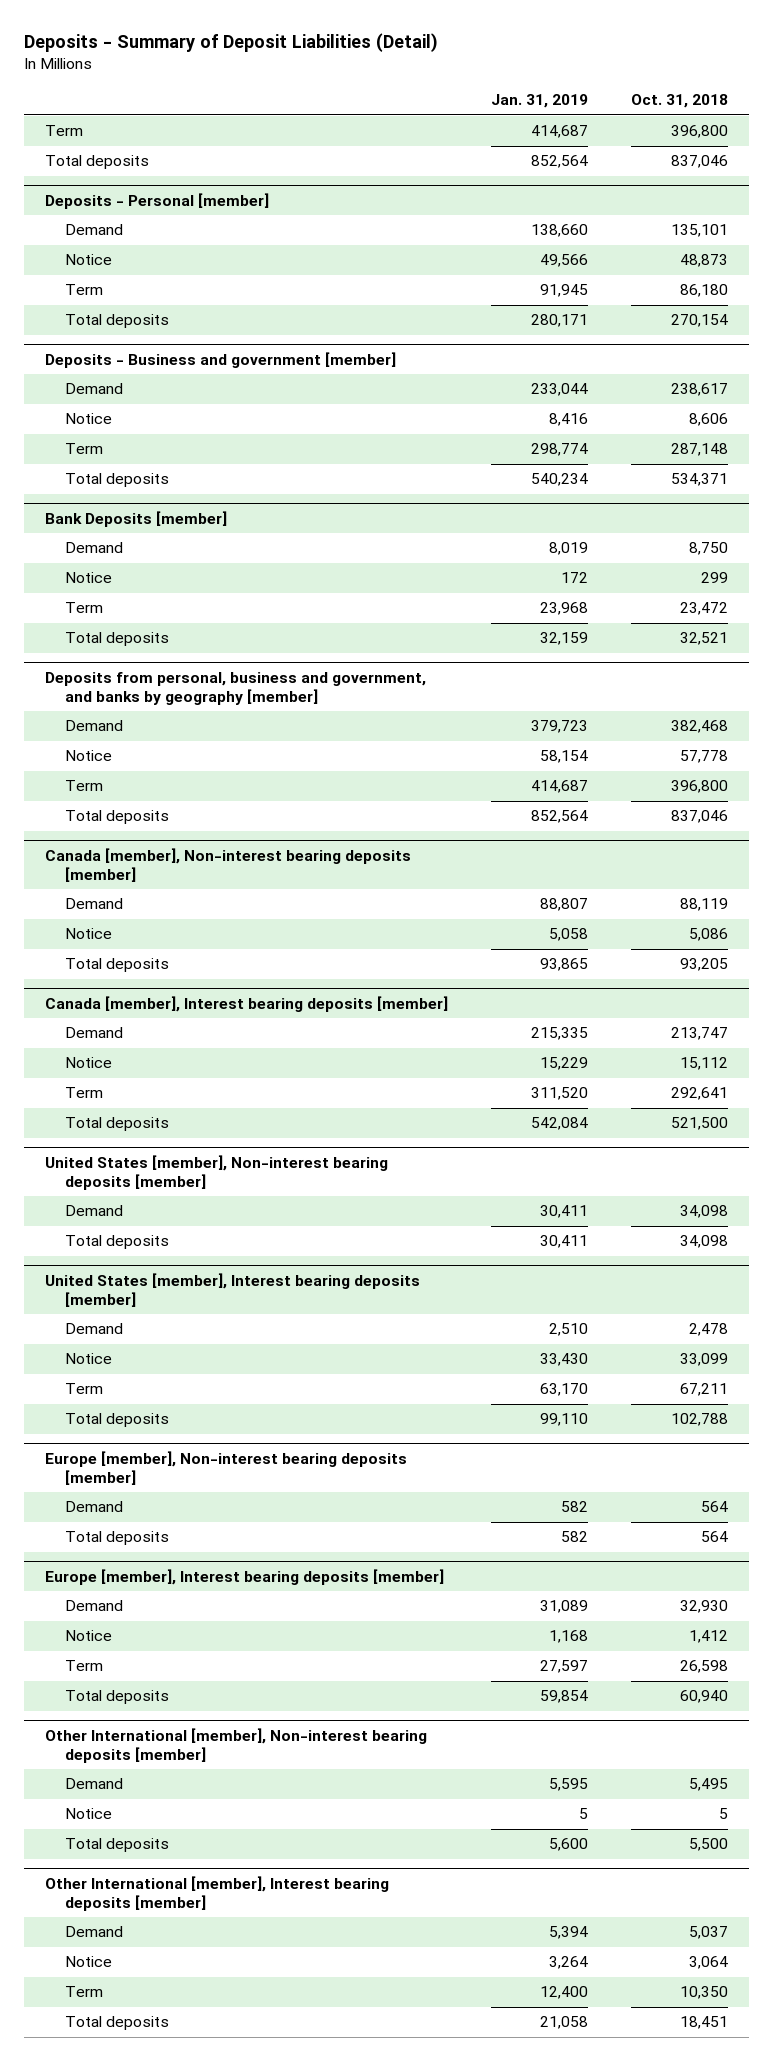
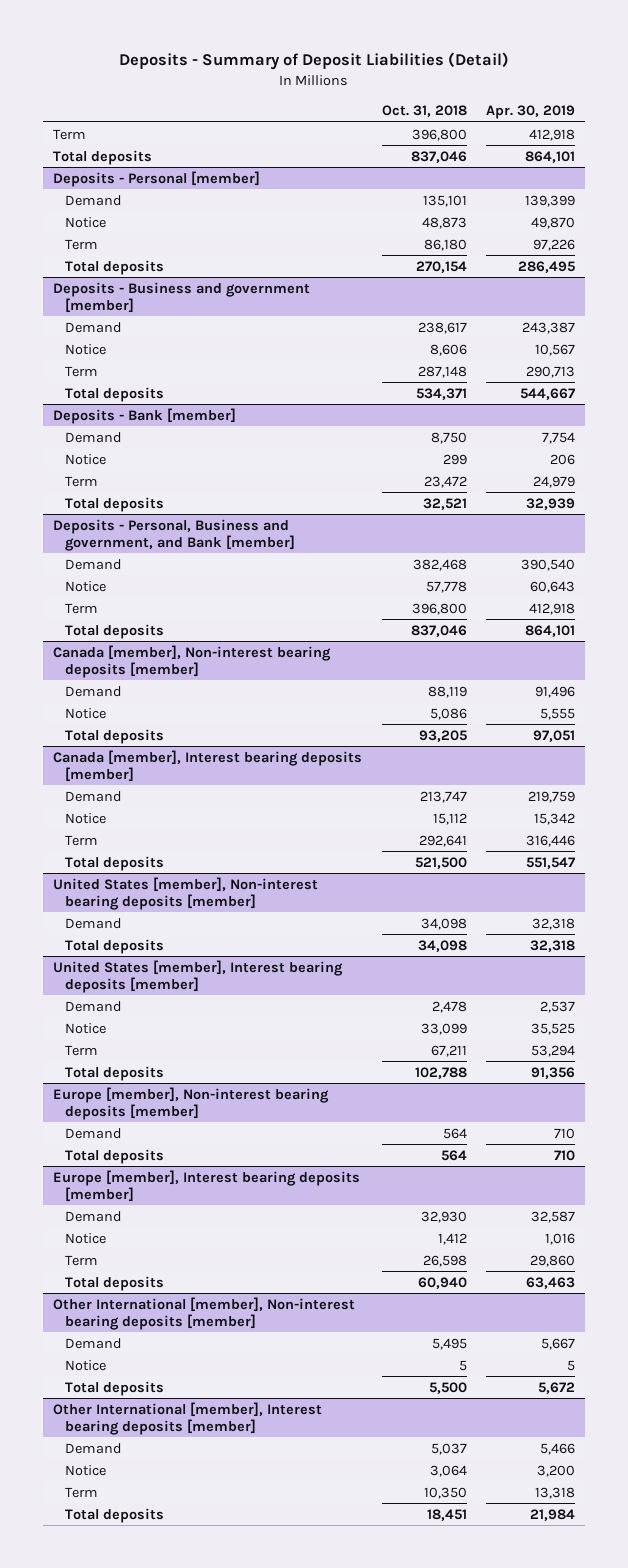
- | Jan. 31, 2019 | Oct. 31, 2018
+ | Oct. 31, 2018 | Apr. 30, 2019
- Bank Deposits [member]
+ Deposits - Bank [member]
- Deposits from personal, business and government, and banks by geography [member]
+ Deposits - Personal, Business and government, and Bank [member]

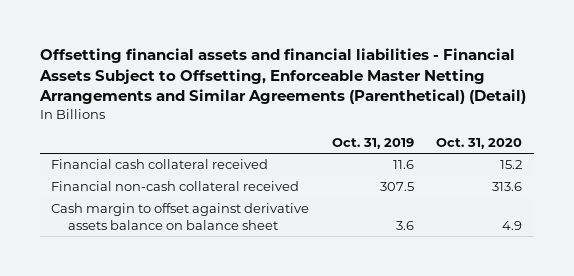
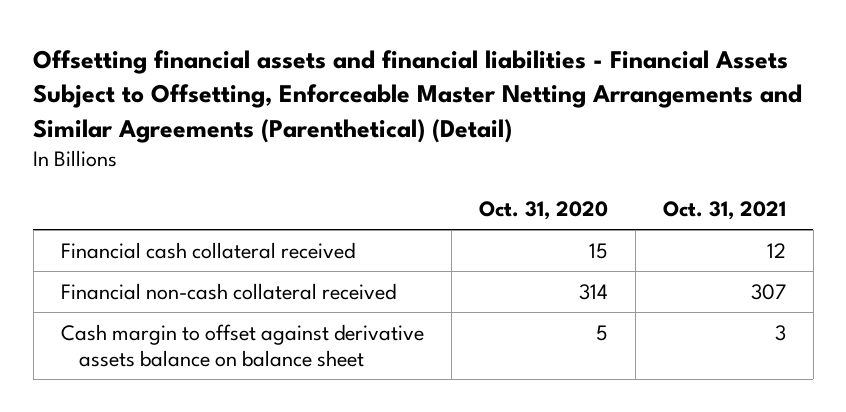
- | Oct. 31, 2019 | Oct. 31, 2020
+ | Oct. 31, 2020 | Oct. 31, 2021
- Financial cash collateral received | 11.6 | 15.2
- Financial non-cash collateral received | 307.5 | 313.6
- Cash margin to offset against derivative assets balance on balance sheet | 3.6 | 4.9
+ Financial cash collateral received | 15 | 12
+ Financial non-cash collateral received | 314 | 307
+ Cash margin to offset against derivative assets balance on balance sheet | 5 | 3

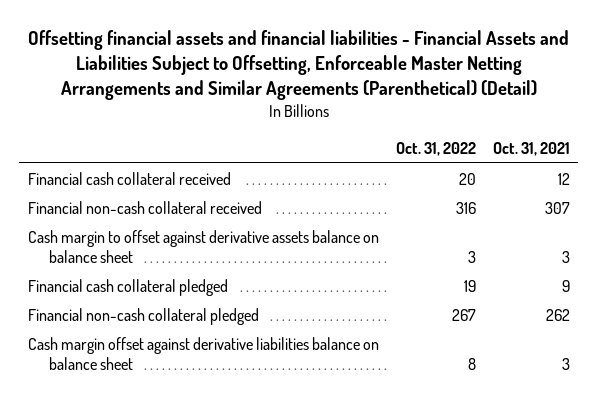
- Offsetting financial assets and financial liabilities - Financial Assets Subject to Offsetting, Enforceable Master Netting Arrangements and Similar Agreements (Parenthetical) (Detail)
+ Offsetting financial assets and financial liabilities - Financial Assets and Liabilities Subject to Offsetting, Enforceable Master Netting Arrangements and Similar Agreements (Parenthetical) (Detail)
- | Oct. 31, 2020 | Oct. 31, 2021
+ | Oct. 31, 2022 | Oct. 31, 2021
+ Financial cash collateral pledged | 19 | 9
+ Financial non-cash collateral pledged | 267 | 262
+ Cash margin offset against derivative liabilities balance on balance sheet | 8 | 3

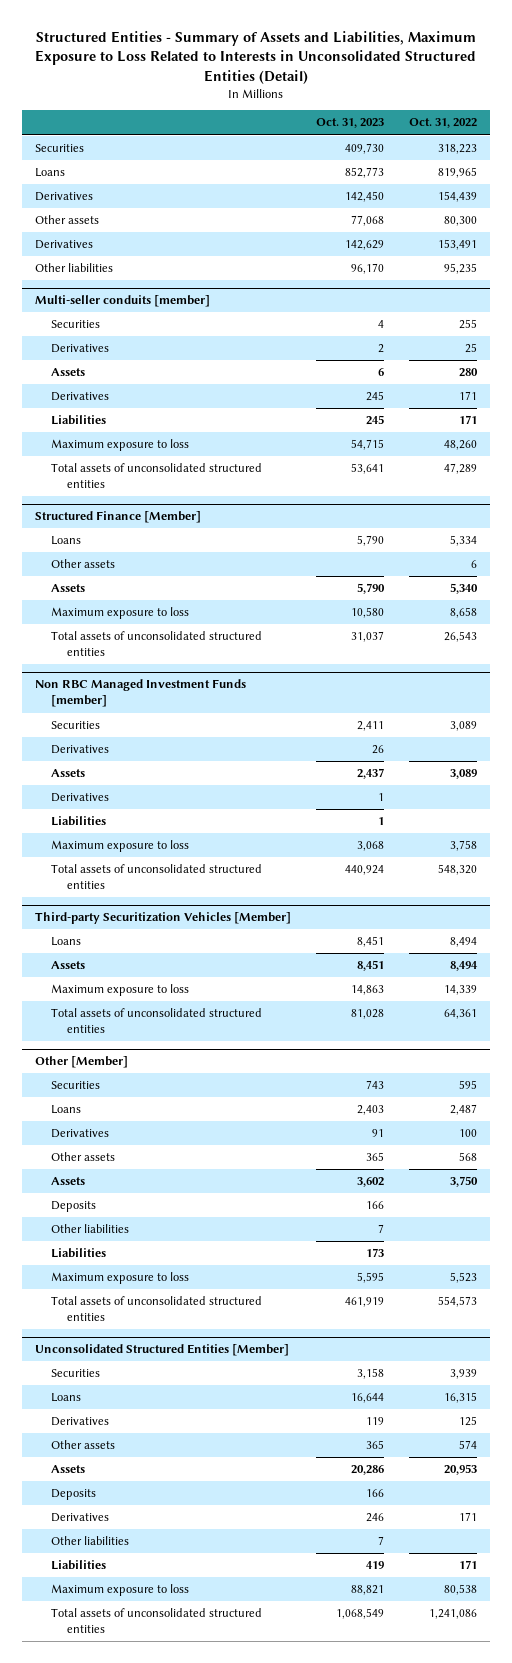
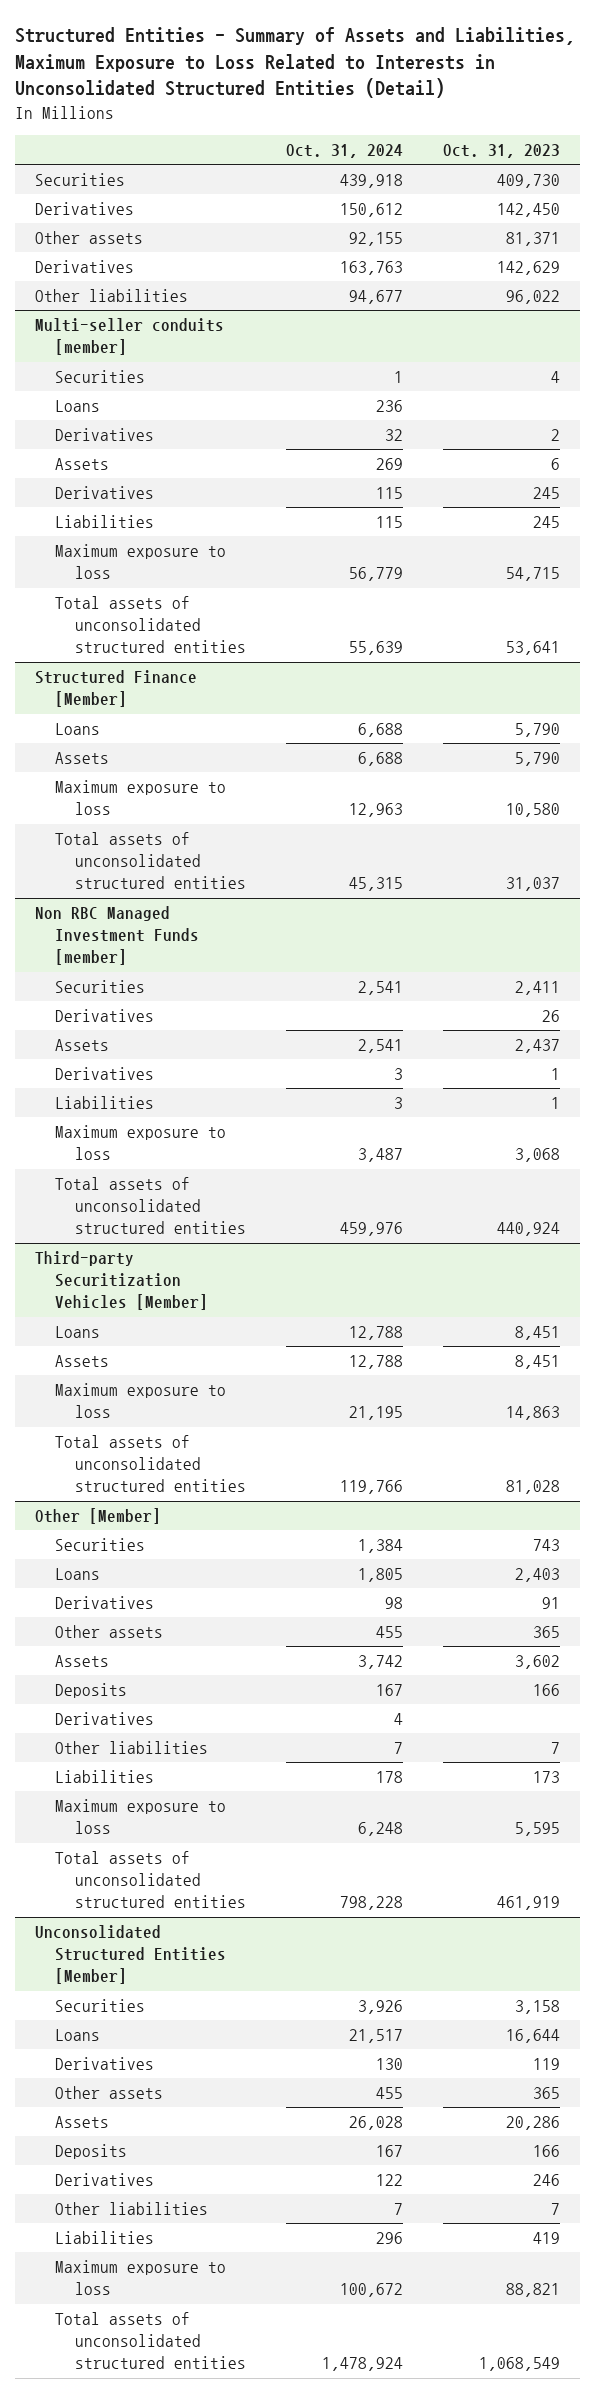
- | Oct. 31, 2023 | Oct. 31, 2022
+ | Oct. 31, 2024 | Oct. 31, 2023
- Loans | 852,773 | 819,965
- Other assets | 77,068 | 80,300
+ Other assets | 92,155 | 81,371
- Other liabilities | 96,170 | 95,235
+ Other liabilities | 94,677 | 96,022
@ Multi-seller conduits [member]
+ Loans | 236 |
@ Structured Finance [Member]
- Other assets | | 6
@ Other [Member]
+ Derivatives | 4 |

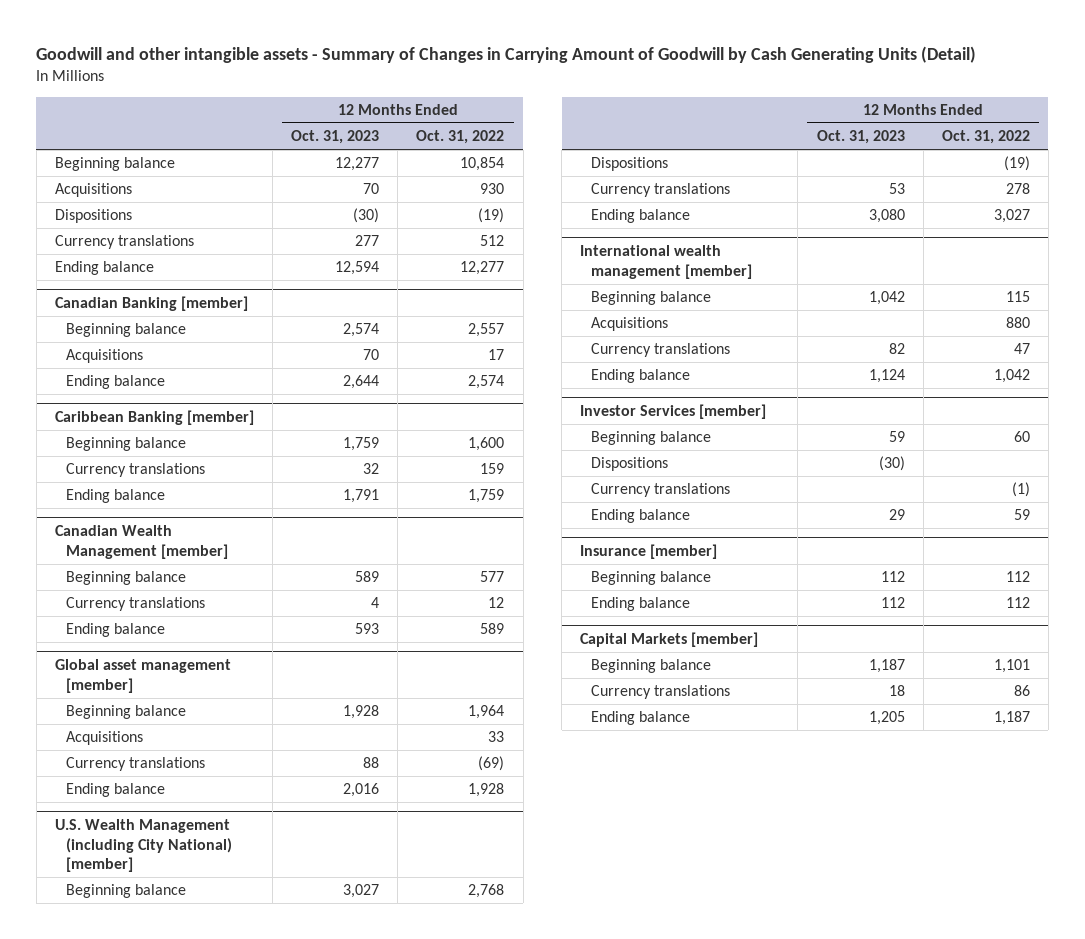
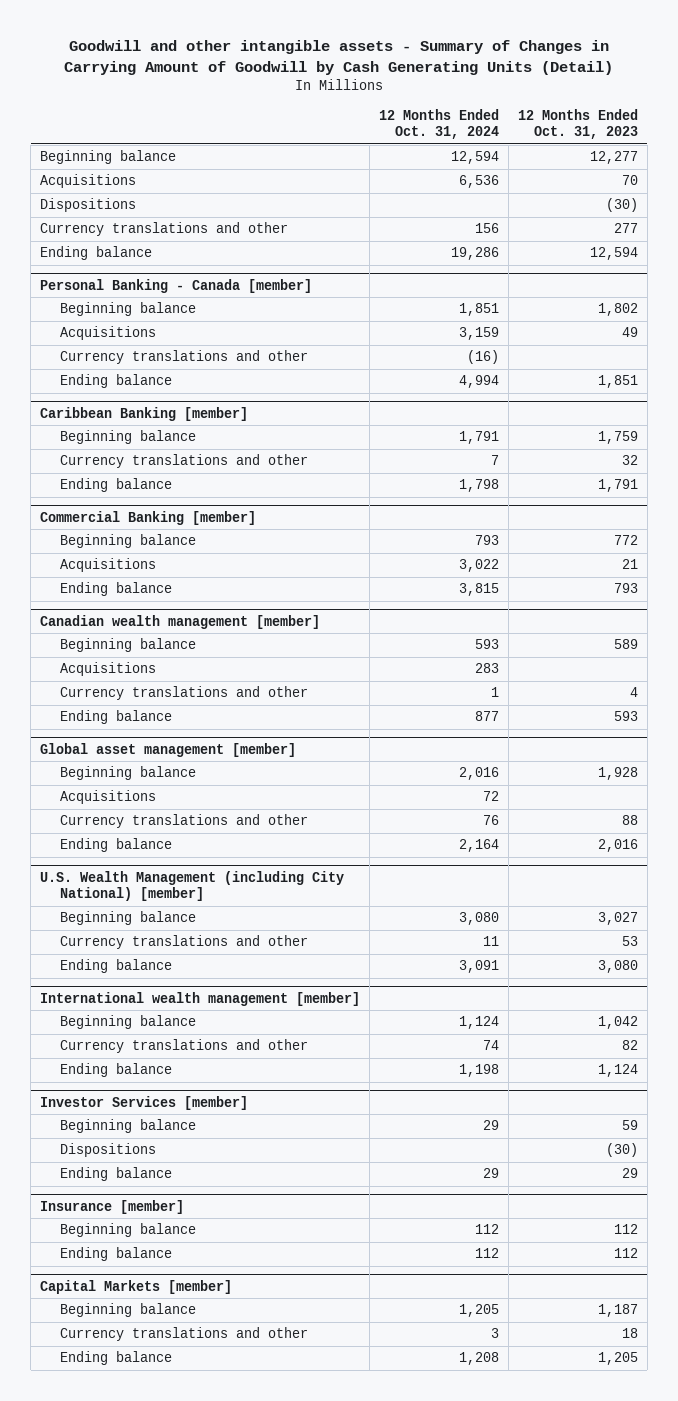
- | 12 Months Ended Oct. 31, 2023 | 12 Months Ended Oct. 31, 2022
+ | 12 Months Ended Oct. 31, 2024 | 12 Months Ended Oct. 31, 2023
- Currency translations | 277 | 512
+ Currency translations and other | 156 | 277
- Canadian Banking [member]
- Beginning balance | 2,574 | 2,557
- Acquisitions | 70 | 17
- Ending balance | 2,644 | 2,574
+ Personal Banking - Canada [member]
+ Beginning balance | 1,851 | 1,802
+ Acquisitions | 3,159 | 49
+ Currency translations and other | (16) |
+ Ending balance | 4,994 | 1,851
@ Caribbean Banking [member]
- Currency translations | 32 | 159
+ Currency translations and other | 7 | 32
- Canadian Wealth Management [member]
+ Commercial Banking [member]
+ Beginning balance | 793 | 772
+ Acquisitions | 3,022 | 21
+ Ending balance | 3,815 | 793
+ Canadian wealth management [member]
- Currency translations | 4 | 12
+ Acquisitions | 283 |
+ Currency translations and other | 1 | 4
@ Global asset management [member]
- Currency translations | 88 | (69)
+ Currency translations and other | 76 | 88
@ U.S. Wealth Management (including City National) [member]
- Dispositions | | (19)
- Currency translations | 53 | 278
+ Currency translations and other | 11 | 53
@ International wealth management [member]
- Acquisitions | | 880
- Currency translations | 82 | 47
+ Currency translations and other | 74 | 82
@ Investor Services [member]
- Currency translations | | (1)
@ Capital Markets [member]
- Currency translations | 18 | 86
+ Currency translations and other | 3 | 18

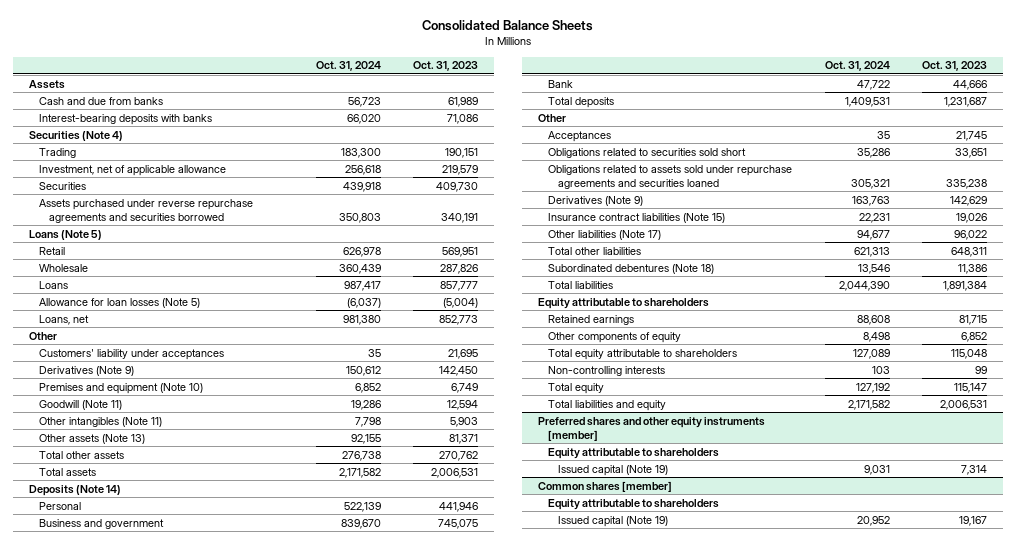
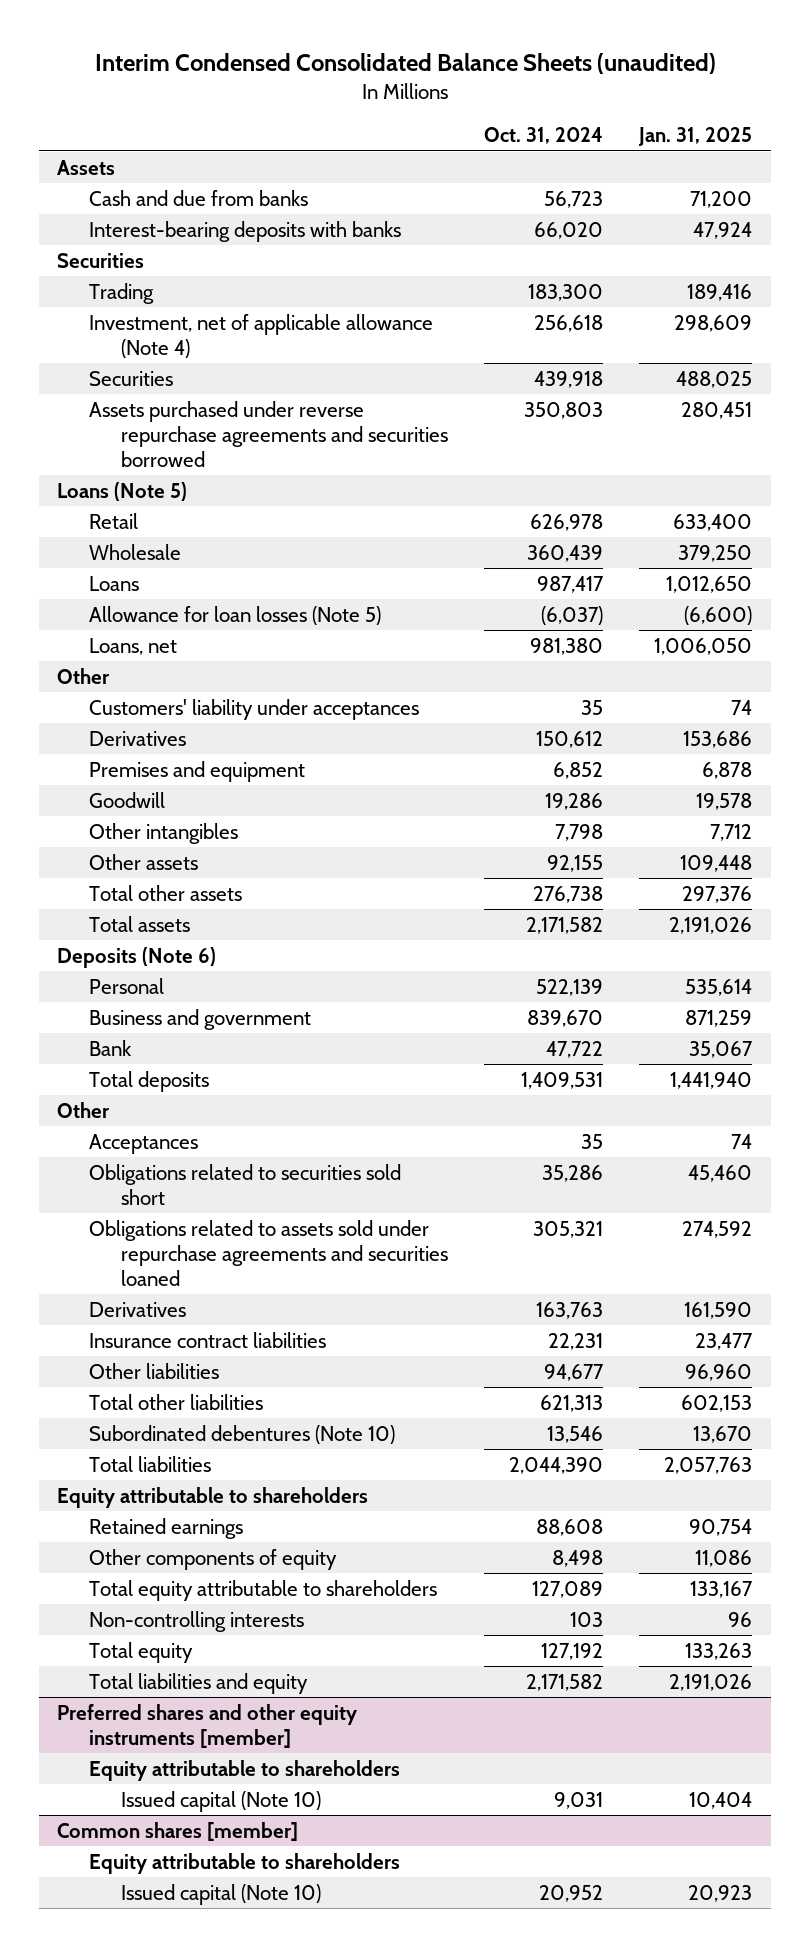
- Consolidated Balance Sheets
+ Interim Condensed Consolidated Balance Sheets (unaudited)
- | Oct. 31, 2024 | Oct. 31, 2023
+ | Oct. 31, 2024 | Jan. 31, 2025
- Securities (Note 4)
+ Securities
- Investment, net of applicable allowance | 256,618 | 219,579
+ Investment, net of applicable allowance (Note 4) | 256,618 | 298,609
- Derivatives (Note 9) | 150,612 | 142,450
- Premises and equipment (Note 10) | 6,852 | 6,749
- Goodwill (Note 11) | 19,286 | 12,594
- Other intangibles (Note 11) | 7,798 | 5,903
- Other assets (Note 13) | 92,155 | 81,371
+ Derivatives | 150,612 | 153,686
+ Premises and equipment | 6,852 | 6,878
+ Goodwill | 19,286 | 19,578
+ Other intangibles | 7,798 | 7,712
+ Other assets | 92,155 | 109,448
- Deposits (Note 14)
+ Deposits (Note 6)
- Derivatives (Note 9) | 163,763 | 142,629
- Insurance contract liabilities (Note 15) | 22,231 | 19,026
- Other liabilities (Note 17) | 94,677 | 96,022
+ Derivatives | 163,763 | 161,590
+ Insurance contract liabilities | 22,231 | 23,477
+ Other liabilities | 94,677 | 96,960
- Subordinated debentures (Note 18) | 13,546 | 11,386
+ Subordinated debentures (Note 10) | 13,546 | 13,670
@ Preferred shares and other equity instruments [member]
- Issued capital (Note 19) | 9,031 | 7,314
+ Issued capital (Note 10) | 9,031 | 10,404
@ Common shares [member]
- Issued capital (Note 19) | 20,952 | 19,167
+ Issued capital (Note 10) | 20,952 | 20,923

